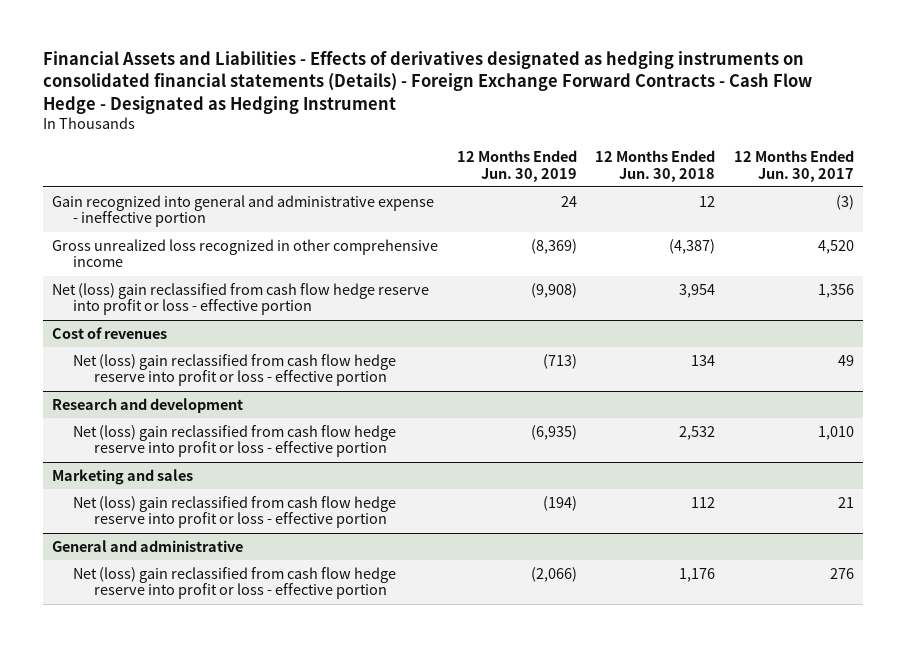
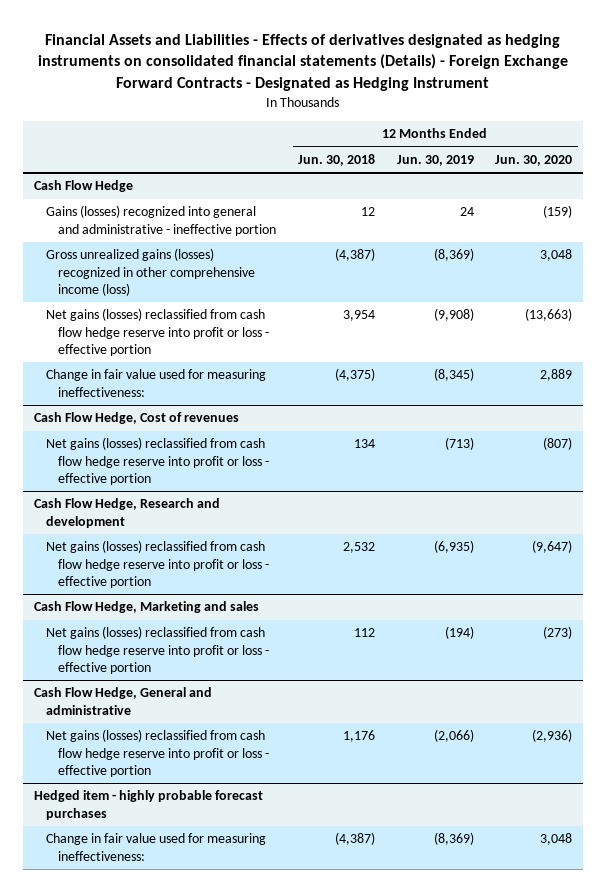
- Financial Assets and Liabilities - Effects of derivatives designated as hedging instruments on consolidated financial statements (Details) - Foreign Exchange Forward Contracts - Cash Flow Hedge - Designated as Hedging Instrument
+ Financial Assets and Liabilities - Effects of derivatives designated as hedging instruments on consolidated financial statements (Details) - Foreign Exchange Forward Contracts - Designated as Hedging Instrument
- | 12 Months Ended Jun. 30, 2019 | 12 Months Ended Jun. 30, 2018 | 12 Months Ended Jun. 30, 2017
+ | 12 Months Ended Jun. 30, 2018 | 12 Months Ended Jun. 30, 2019 | 12 Months Ended Jun. 30, 2020
- Gain recognized into general and administrative expense - ineffective portion | 24 | 12 | (3)
- Gross unrealized loss recognized in other comprehensive income | (8,369) | (4,387) | 4,520
- Net (loss) gain reclassified from cash flow hedge reserve into profit or loss - effective portion | (9,908) | 3,954 | 1,356
- Cost of revenues
- Net (loss) gain reclassified from cash flow hedge reserve into profit or loss - effective portion | (713) | 134 | 49
- Research and development
- Net (loss) gain reclassified from cash flow hedge reserve into profit or loss - effective portion | (6,935) | 2,532 | 1,010
- Marketing and sales
- Net (loss) gain reclassified from cash flow hedge reserve into profit or loss - effective portion | (194) | 112 | 21
- General and administrative
- Net (loss) gain reclassified from cash flow hedge reserve into profit or loss - effective portion | (2,066) | 1,176 | 276
+ Cash Flow Hedge
+ Gains (losses) recognized into general and administrative - ineffective portion | 12 | 24 | (159)
+ Gross unrealized gains (losses) recognized in other comprehensive income (loss) | (4,387) | (8,369) | 3,048
+ Net gains (losses) reclassified from cash flow hedge reserve into profit or loss - effective portion | 3,954 | (9,908) | (13,663)
+ Change in fair value used for measuring ineffectiveness: | (4,375) | (8,345) | 2,889
+ Cash Flow Hedge, Cost of revenues
+ Net gains (losses) reclassified from cash flow hedge reserve into profit or loss - effective portion | 134 | (713) | (807)
+ Cash Flow Hedge, Research and development
+ Net gains (losses) reclassified from cash flow hedge reserve into profit or loss - effective portion | 2,532 | (6,935) | (9,647)
+ Cash Flow Hedge, Marketing and sales
+ Net gains (losses) reclassified from cash flow hedge reserve into profit or loss - effective portion | 112 | (194) | (273)
+ Cash Flow Hedge, General and administrative
+ Net gains (losses) reclassified from cash flow hedge reserve into profit or loss - effective portion | 1,176 | (2,066) | (2,936)
+ Hedged item - highly probable forecast purchases
+ Change in fair value used for measuring ineffectiveness: | (4,387) | (8,369) | 3,048

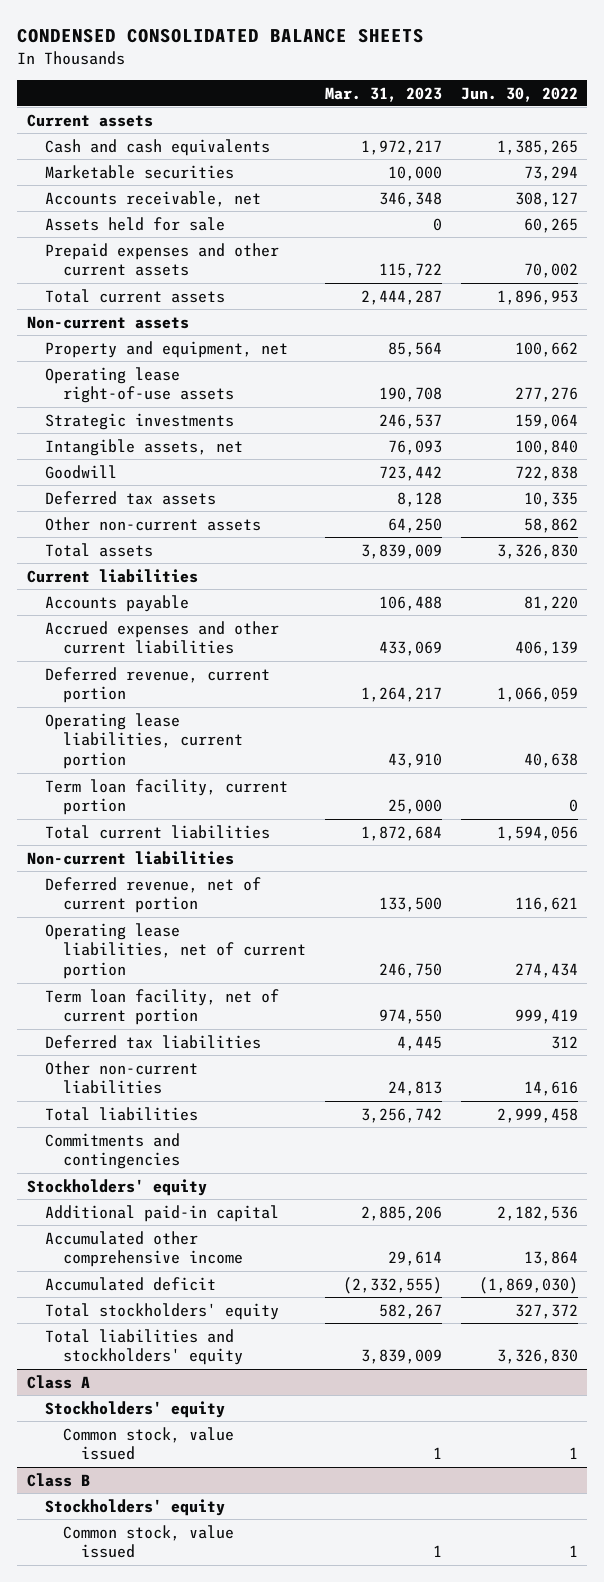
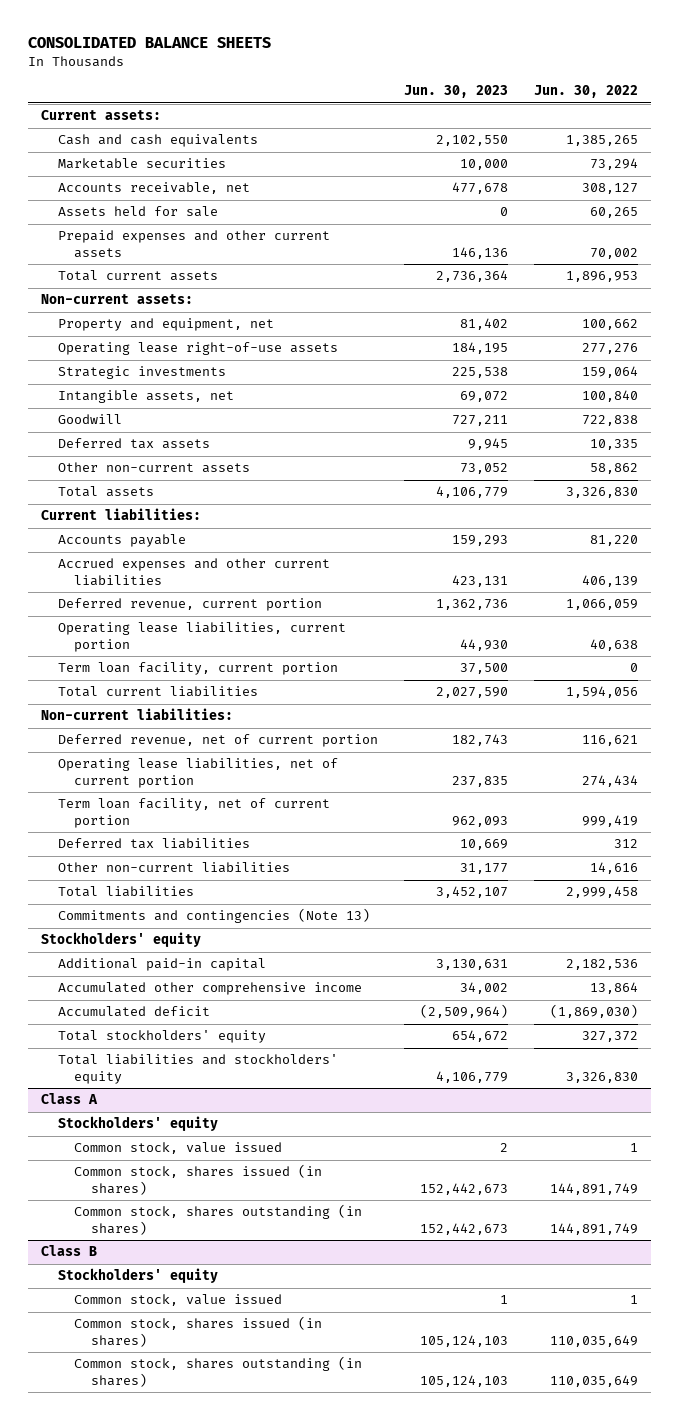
- CONDENSED CONSOLIDATED BALANCE SHEETS
+ CONSOLIDATED BALANCE SHEETS
- | Mar. 31, 2023 | Jun. 30, 2022
+ | Jun. 30, 2023 | Jun. 30, 2022
- Current assets
+ Current assets:
- Non-current assets
+ Non-current assets:
- Current liabilities
+ Current liabilities:
- Non-current liabilities
+ Non-current liabilities:
- Commitments and contingencies
+ Commitments and contingencies (Note 13)
@ Class A
+ Common stock, shares issued (in shares) | 152,442,673 | 144,891,749
+ Common stock, shares outstanding (in shares) | 152,442,673 | 144,891,749
@ Class B
+ Common stock, shares issued (in shares) | 105,124,103 | 110,035,649
+ Common stock, shares outstanding (in shares) | 105,124,103 | 110,035,649

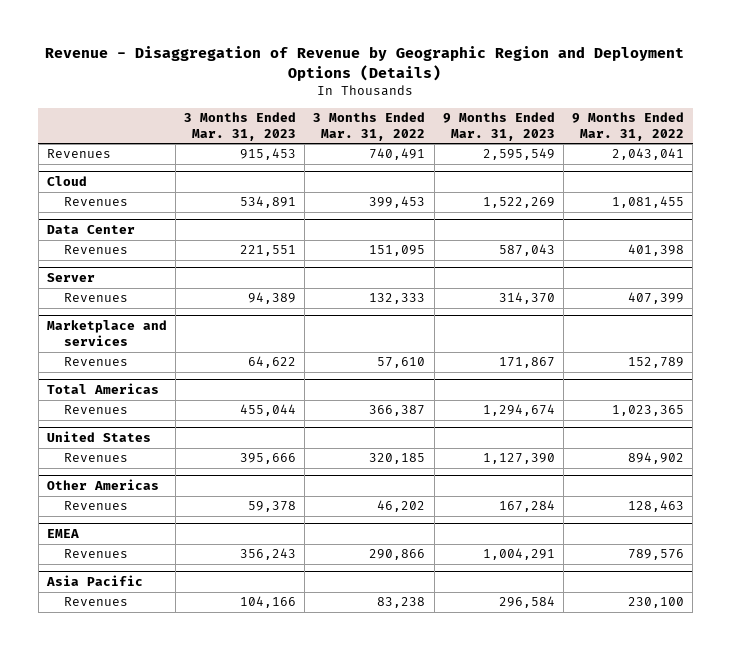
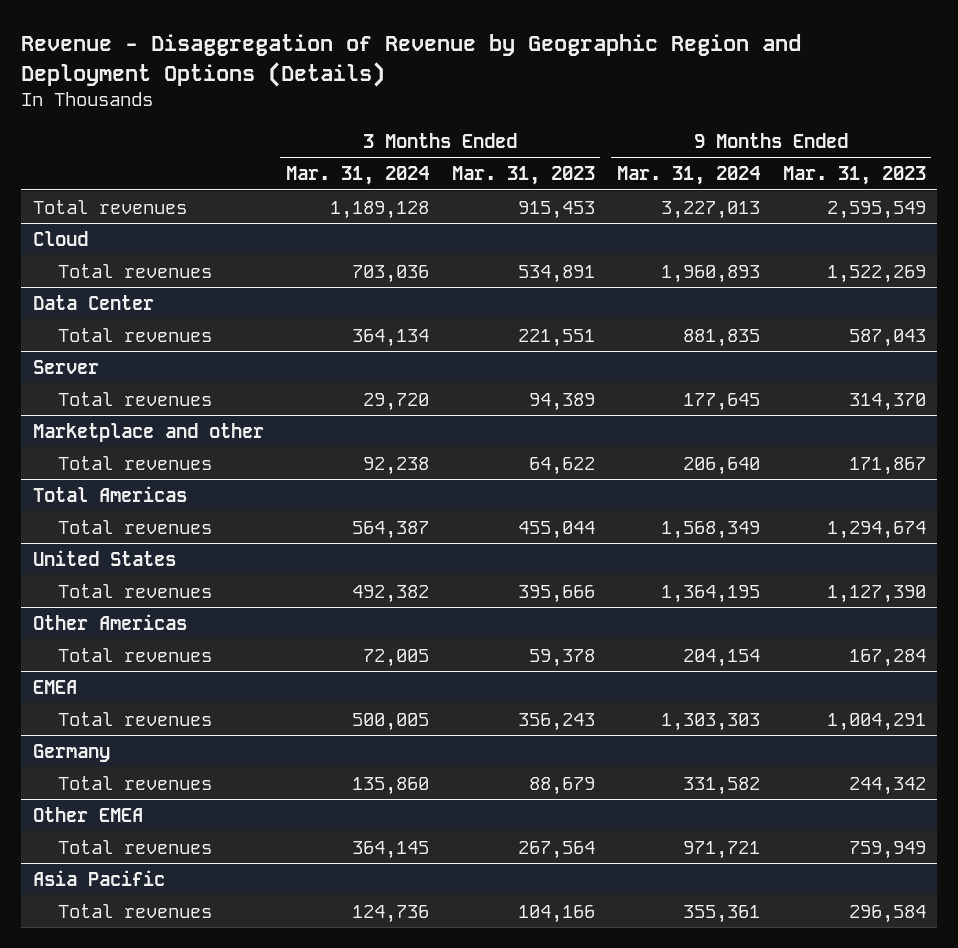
- | 3 Months Ended Mar. 31, 2023 | 3 Months Ended Mar. 31, 2022 | 9 Months Ended Mar. 31, 2023 | 9 Months Ended Mar. 31, 2022
+ | 3 Months Ended Mar. 31, 2024 | 3 Months Ended Mar. 31, 2023 | 9 Months Ended Mar. 31, 2024 | 9 Months Ended Mar. 31, 2023
- Revenues | 915,453 | 740,491 | 2,595,549 | 2,043,041
+ Total revenues | 1,189,128 | 915,453 | 3,227,013 | 2,595,549
@ Cloud
- Revenues | 534,891 | 399,453 | 1,522,269 | 1,081,455
+ Total revenues | 703,036 | 534,891 | 1,960,893 | 1,522,269
@ Data Center
- Revenues | 221,551 | 151,095 | 587,043 | 401,398
+ Total revenues | 364,134 | 221,551 | 881,835 | 587,043
@ Server
- Revenues | 94,389 | 132,333 | 314,370 | 407,399
- Marketplace and services
- Revenues | 64,622 | 57,610 | 171,867 | 152,789
@ Server
+ Total revenues | 29,720 | 94,389 | 177,645 | 314,370
+ Marketplace and other
+ Total revenues | 92,238 | 64,622 | 206,640 | 171,867
@ Total Americas
- Revenues | 455,044 | 366,387 | 1,294,674 | 1,023,365
+ Total revenues | 564,387 | 455,044 | 1,568,349 | 1,294,674
@ United States
- Revenues | 395,666 | 320,185 | 1,127,390 | 894,902
+ Total revenues | 492,382 | 395,666 | 1,364,195 | 1,127,390
@ Other Americas
- Revenues | 59,378 | 46,202 | 167,284 | 128,463
+ Total revenues | 72,005 | 59,378 | 204,154 | 167,284
@ EMEA
- Revenues | 356,243 | 290,866 | 1,004,291 | 789,576
+ Total revenues | 500,005 | 356,243 | 1,303,303 | 1,004,291
+ Germany
+ Total revenues | 135,860 | 88,679 | 331,582 | 244,342
+ Other EMEA
+ Total revenues | 364,145 | 267,564 | 971,721 | 759,949
@ Asia Pacific
- Revenues | 104,166 | 83,238 | 296,584 | 230,100
+ Total revenues | 124,736 | 104,166 | 355,361 | 296,584

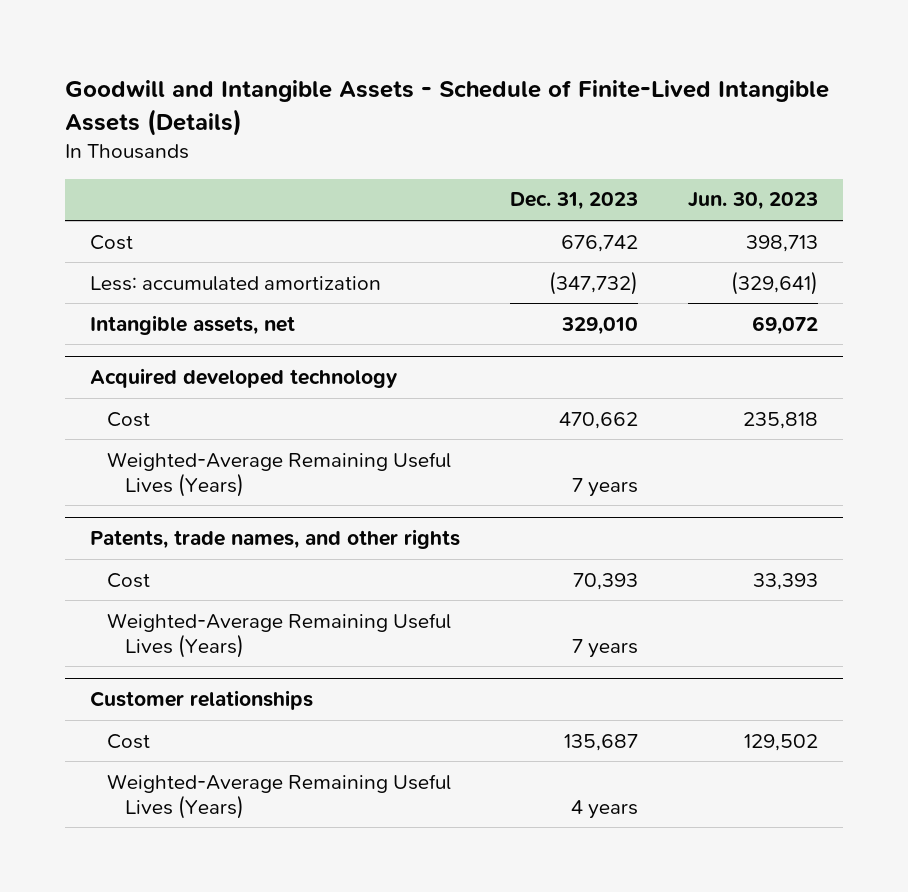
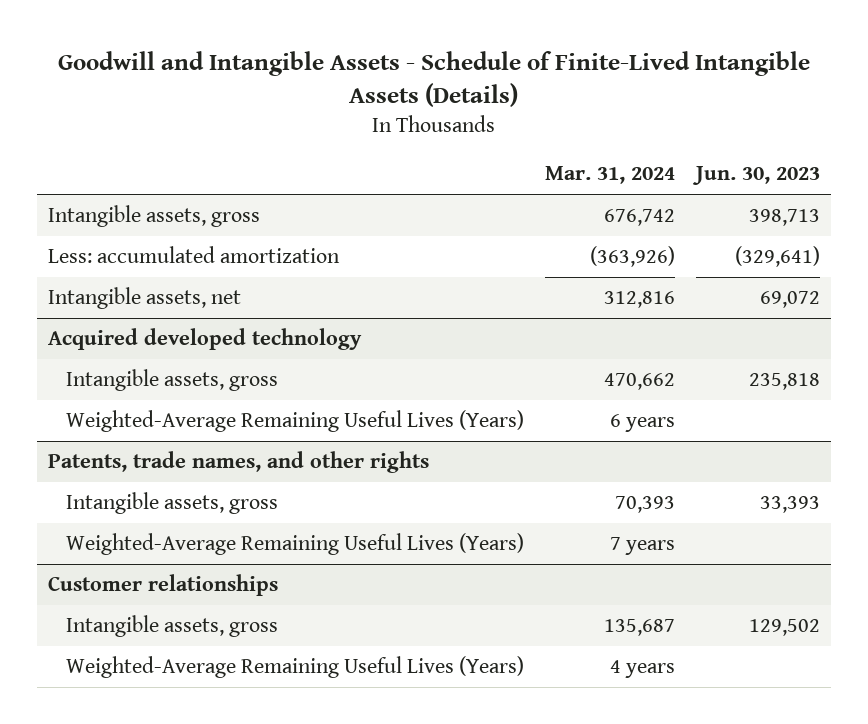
- | Dec. 31, 2023 | Jun. 30, 2023
+ | Mar. 31, 2024 | Jun. 30, 2023
- Cost | 676,742 | 398,713
+ Intangible assets, gross | 676,742 | 398,713
@ Acquired developed technology
- Cost | 470,662 | 235,818
+ Intangible assets, gross | 470,662 | 235,818
@ Patents, trade names, and other rights
- Cost | 70,393 | 33,393
+ Intangible assets, gross | 70,393 | 33,393
@ Customer relationships
- Cost | 135,687 | 129,502
+ Intangible assets, gross | 135,687 | 129,502

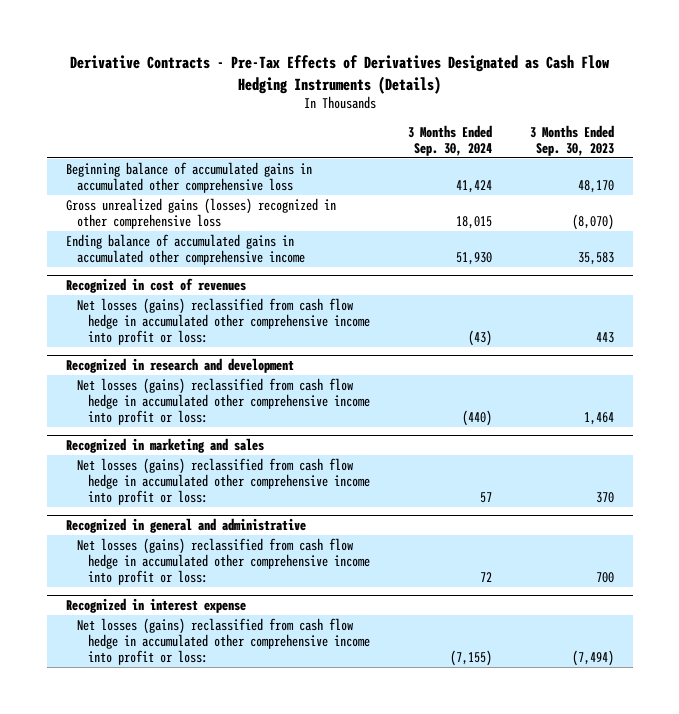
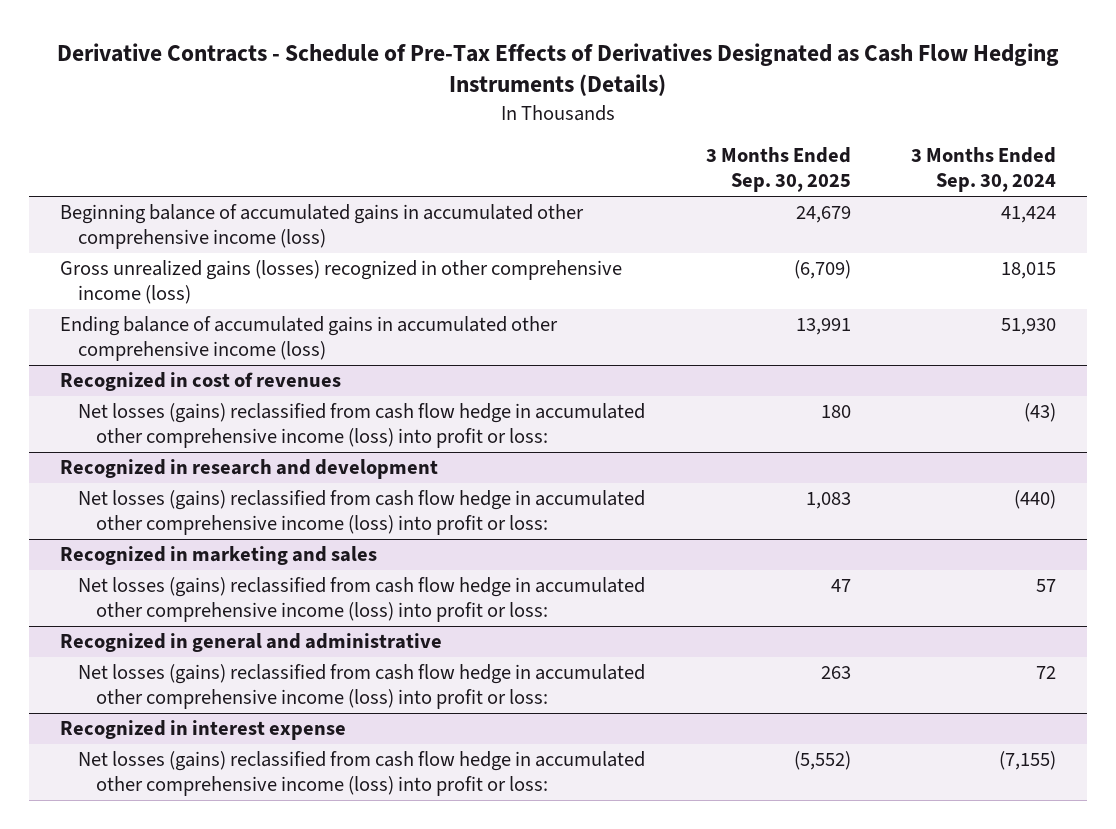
- Derivative Contracts - Pre-Tax Effects of Derivatives Designated as Cash Flow Hedging Instruments (Details)
+ Derivative Contracts - Schedule of Pre-Tax Effects of Derivatives Designated as Cash Flow Hedging Instruments (Details)
- | 3 Months Ended Sep. 30, 2024 | 3 Months Ended Sep. 30, 2023
+ | 3 Months Ended Sep. 30, 2025 | 3 Months Ended Sep. 30, 2024
- Beginning balance of accumulated gains in accumulated other comprehensive loss | 41,424 | 48,170
- Gross unrealized gains (losses) recognized in other comprehensive loss | 18,015 | (8,070)
- Ending balance of accumulated gains in accumulated other comprehensive income | 51,930 | 35,583
+ Beginning balance of accumulated gains in accumulated other comprehensive income (loss) | 24,679 | 41,424
+ Gross unrealized gains (losses) recognized in other comprehensive income (loss) | (6,709) | 18,015
+ Ending balance of accumulated gains in accumulated other comprehensive income (loss) | 13,991 | 51,930
@ Recognized in cost of revenues
- Net losses (gains) reclassified from cash flow hedge in accumulated other comprehensive income into profit or loss: | (43) | 443
+ Net losses (gains) reclassified from cash flow hedge in accumulated other comprehensive income (loss) into profit or loss: | 180 | (43)
@ Recognized in research and development
- Net losses (gains) reclassified from cash flow hedge in accumulated other comprehensive income into profit or loss: | (440) | 1,464
+ Net losses (gains) reclassified from cash flow hedge in accumulated other comprehensive income (loss) into profit or loss: | 1,083 | (440)
@ Recognized in marketing and sales
- Net losses (gains) reclassified from cash flow hedge in accumulated other comprehensive income into profit or loss: | 57 | 370
+ Net losses (gains) reclassified from cash flow hedge in accumulated other comprehensive income (loss) into profit or loss: | 47 | 57
@ Recognized in general and administrative
- Net losses (gains) reclassified from cash flow hedge in accumulated other comprehensive income into profit or loss: | 72 | 700
+ Net losses (gains) reclassified from cash flow hedge in accumulated other comprehensive income (loss) into profit or loss: | 263 | 72
@ Recognized in interest expense
- Net losses (gains) reclassified from cash flow hedge in accumulated other comprehensive income into profit or loss: | (7,155) | (7,494)
+ Net losses (gains) reclassified from cash flow hedge in accumulated other comprehensive income (loss) into profit or loss: | (5,552) | (7,155)

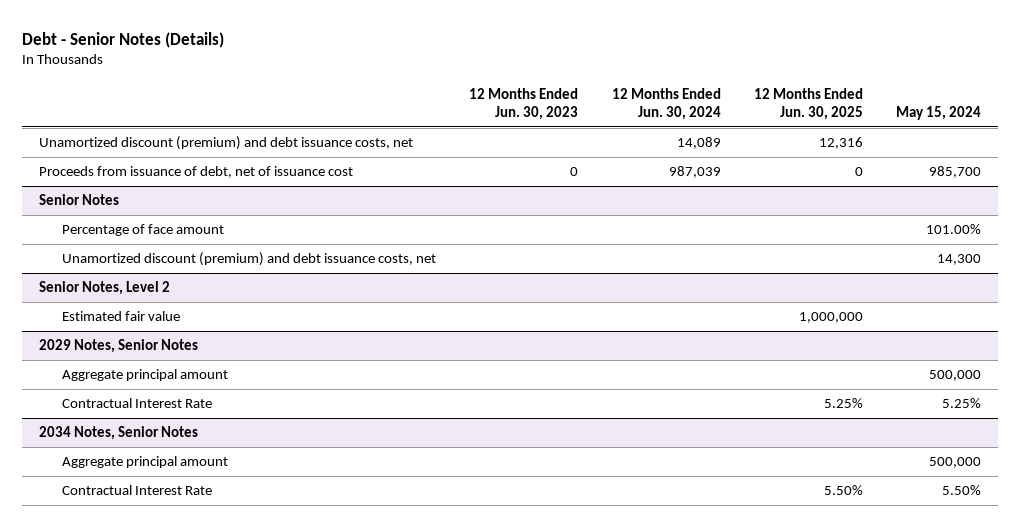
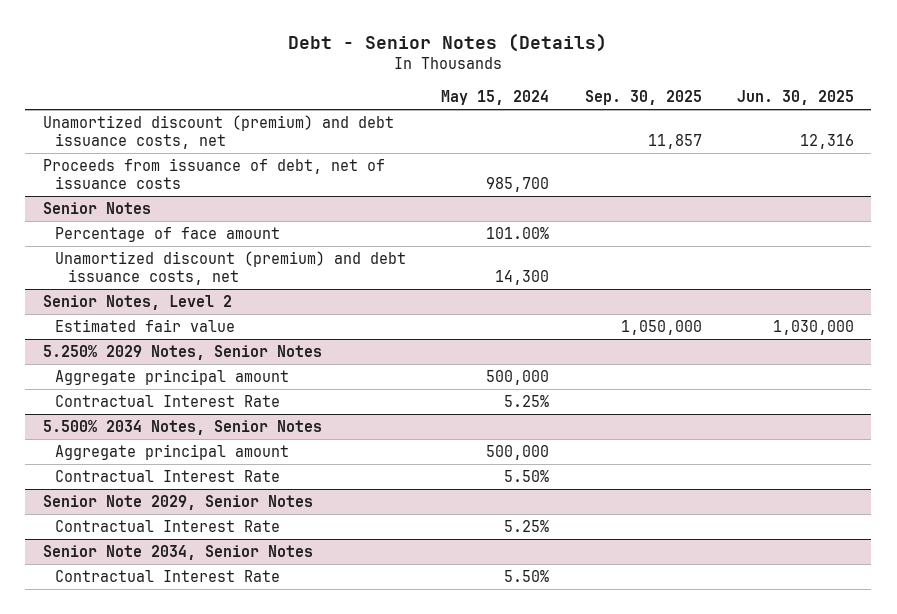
- | 12 Months Ended Jun. 30, 2023 | 12 Months Ended Jun. 30, 2024 | 12 Months Ended Jun. 30, 2025 | May 15, 2024
+ | May 15, 2024 | Sep. 30, 2025 | Jun. 30, 2025
- Proceeds from issuance of debt, net of issuance cost | 0 | 987,039 | 0 | 985,700
+ Proceeds from issuance of debt, net of issuance costs | 985,700 | |
- 2029 Notes, Senior Notes
+ 5.250% 2029 Notes, Senior Notes
- 2034 Notes, Senior Notes
+ 5.500% 2034 Notes, Senior Notes
+ Senior Note 2029, Senior Notes
+ Contractual Interest Rate | 5.25% | |
+ Senior Note 2034, Senior Notes
+ Contractual Interest Rate | 5.50% | |

